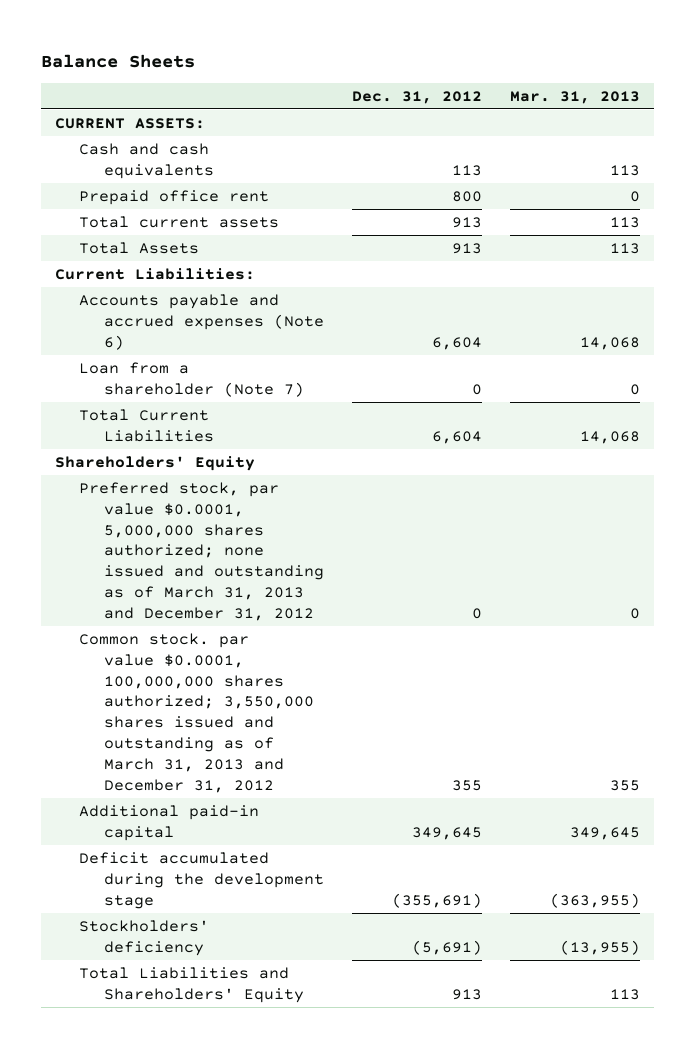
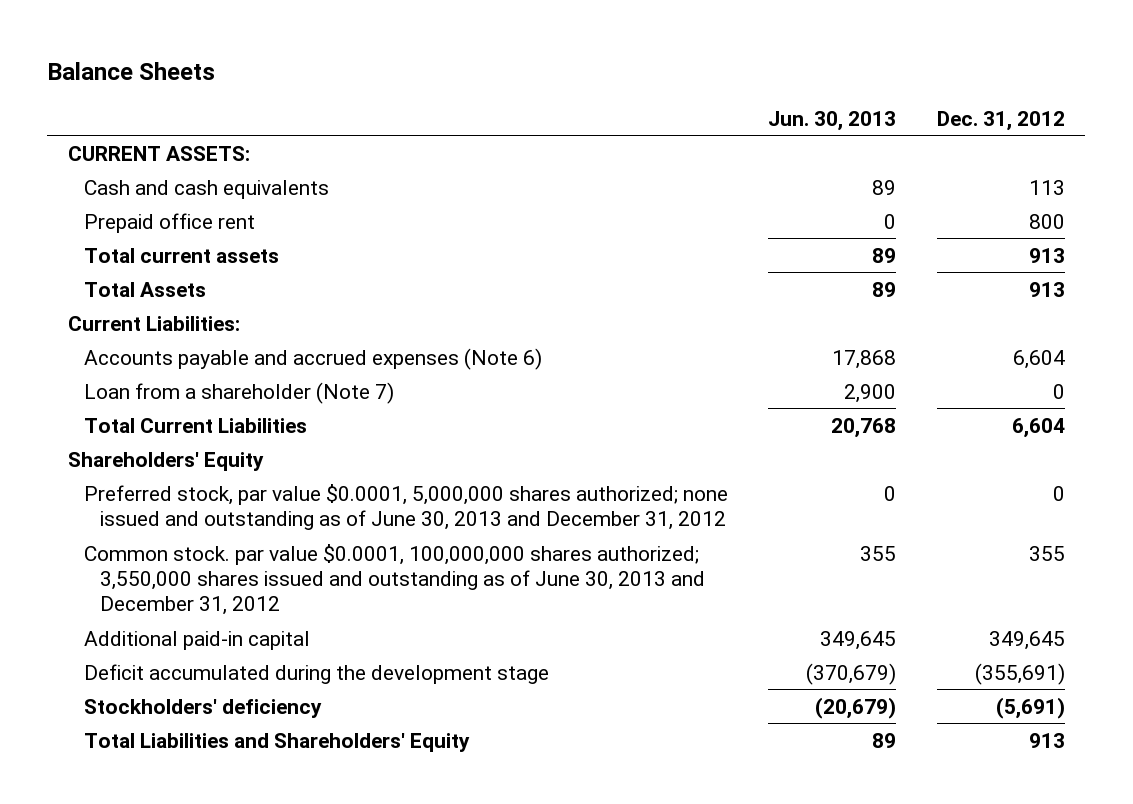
- | Dec. 31, 2012 | Mar. 31, 2013
+ | Jun. 30, 2013 | Dec. 31, 2012
- Preferred stock, par value $0.0001, 5,000,000 shares authorized; none issued and outstanding as of March 31, 2013 and December 31, 2012 | 0 | 0
- Common stock. par value $0.0001, 100,000,000 shares authorized; 3,550,000 shares issued and outstanding as of March 31, 2013 and December 31, 2012 | 355 | 355
+ Preferred stock, par value $0.0001, 5,000,000 shares authorized; none issued and outstanding as of June 30, 2013 and December 31, 2012 | 0 | 0
+ Common stock. par value $0.0001, 100,000,000 shares authorized; 3,550,000 shares issued and outstanding as of June 30, 2013 and December 31, 2012 | 355 | 355

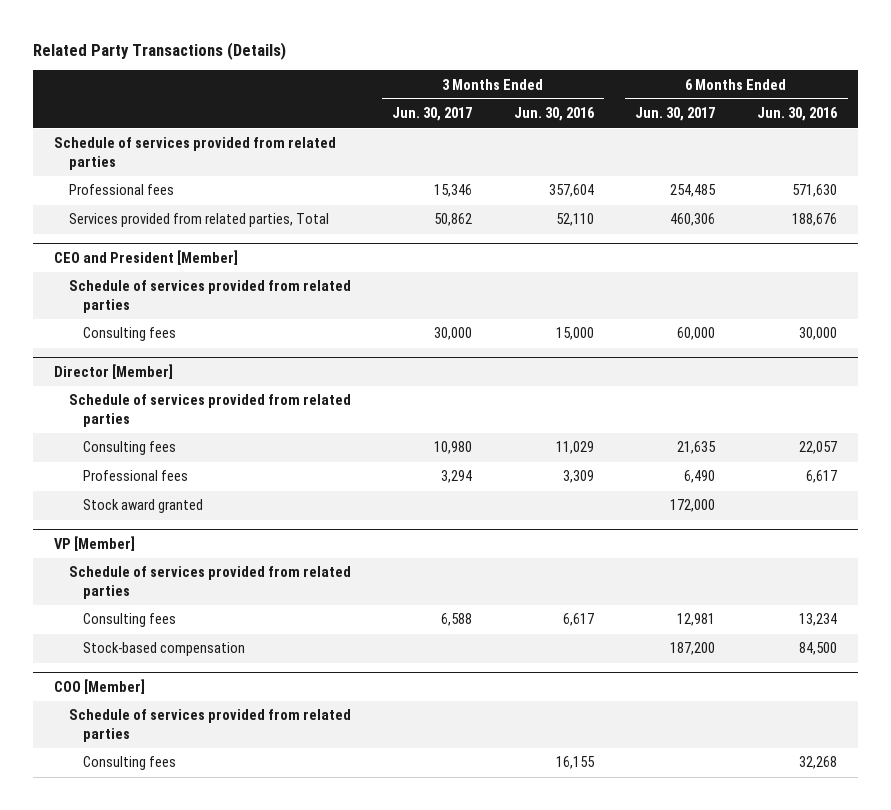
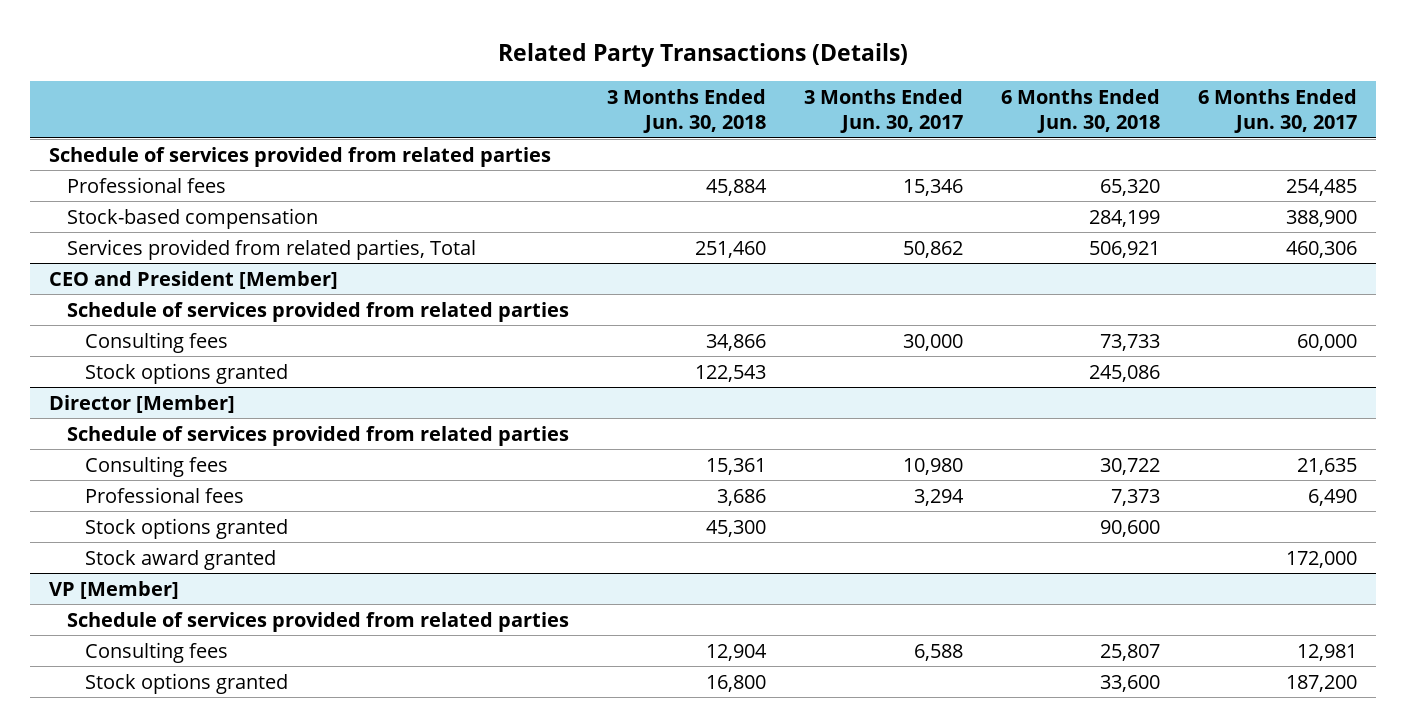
- | 3 Months Ended Jun. 30, 2017 | 3 Months Ended Jun. 30, 2016 | 6 Months Ended Jun. 30, 2017 | 6 Months Ended Jun. 30, 2016
+ | 3 Months Ended Jun. 30, 2018 | 3 Months Ended Jun. 30, 2017 | 6 Months Ended Jun. 30, 2018 | 6 Months Ended Jun. 30, 2017
+ Stock-based compensation | | | 284,199 | 388,900
@ CEO and President [Member]
+ Stock options granted | 122,543 | | 245,086 |
@ Director [Member]
+ Stock options granted | 45,300 | | 90,600 |
@ VP [Member]
- Stock-based compensation | | | 187,200 | 84,500
- COO [Member]
- Schedule of services provided from related parties
- Consulting fees | | 16,155 | | 32,268
@ VP [Member]
+ Stock options granted | 16,800 | | 33,600 | 187,200

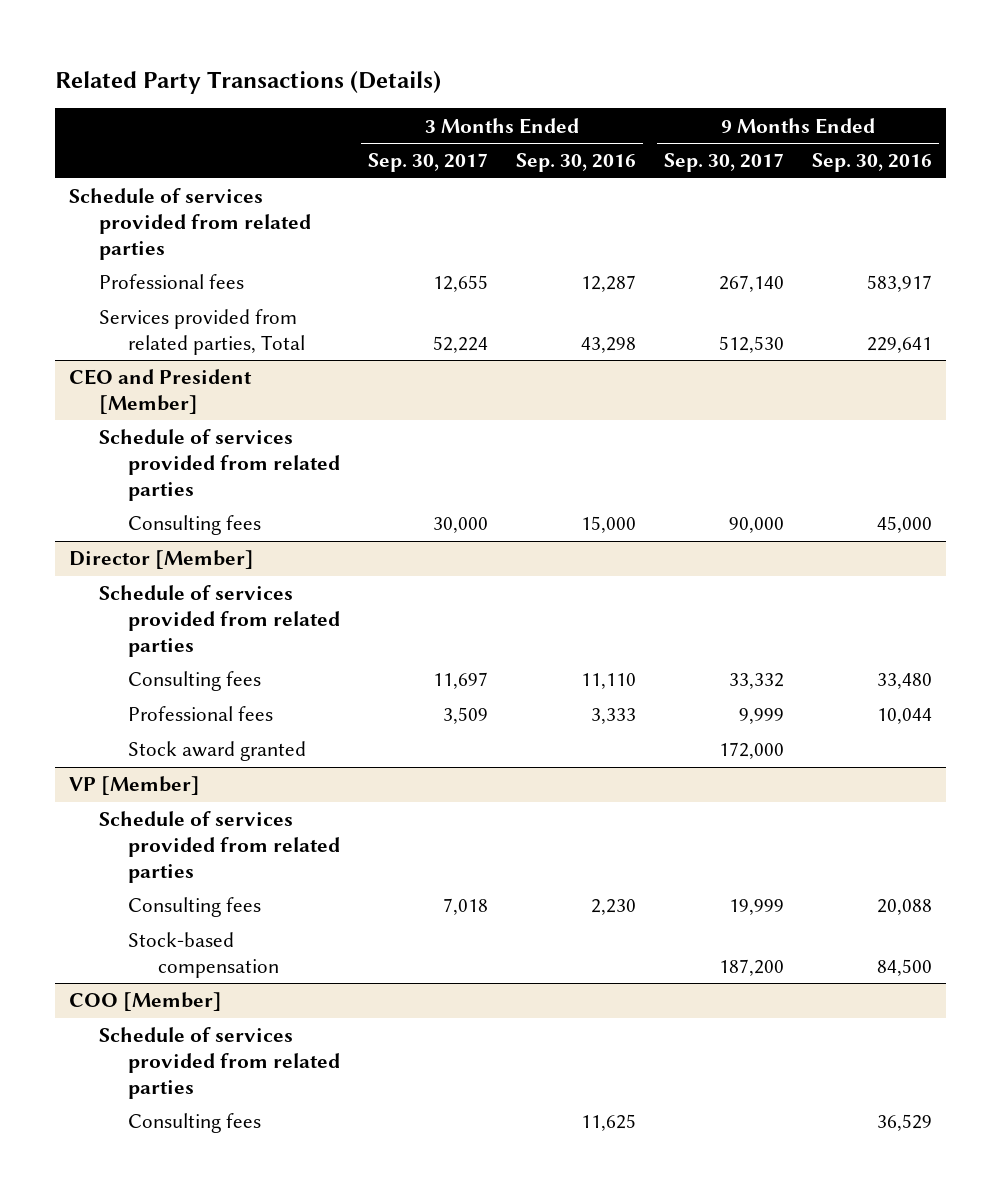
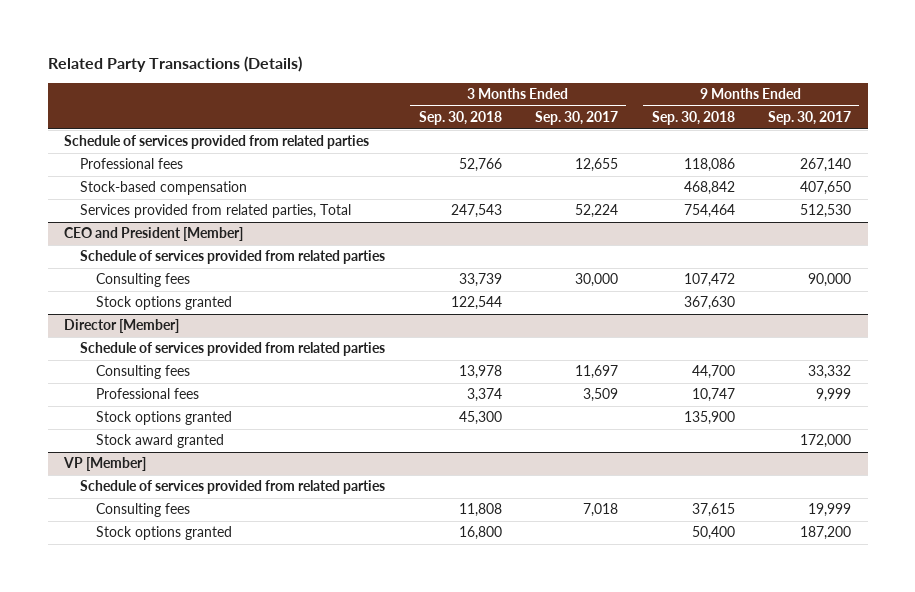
- | 3 Months Ended Sep. 30, 2017 | 3 Months Ended Sep. 30, 2016 | 9 Months Ended Sep. 30, 2017 | 9 Months Ended Sep. 30, 2016
+ | 3 Months Ended Sep. 30, 2018 | 3 Months Ended Sep. 30, 2017 | 9 Months Ended Sep. 30, 2018 | 9 Months Ended Sep. 30, 2017
+ Stock-based compensation | | | 468,842 | 407,650
@ CEO and President [Member]
+ Stock options granted | 122,544 | | 367,630 |
@ Director [Member]
+ Stock options granted | 45,300 | | 135,900 |
@ VP [Member]
- Stock-based compensation | | | 187,200 | 84,500
- COO [Member]
- Schedule of services provided from related parties
- Consulting fees | | 11,625 | | 36,529
@ VP [Member]
+ Stock options granted | 16,800 | | 50,400 | 187,200

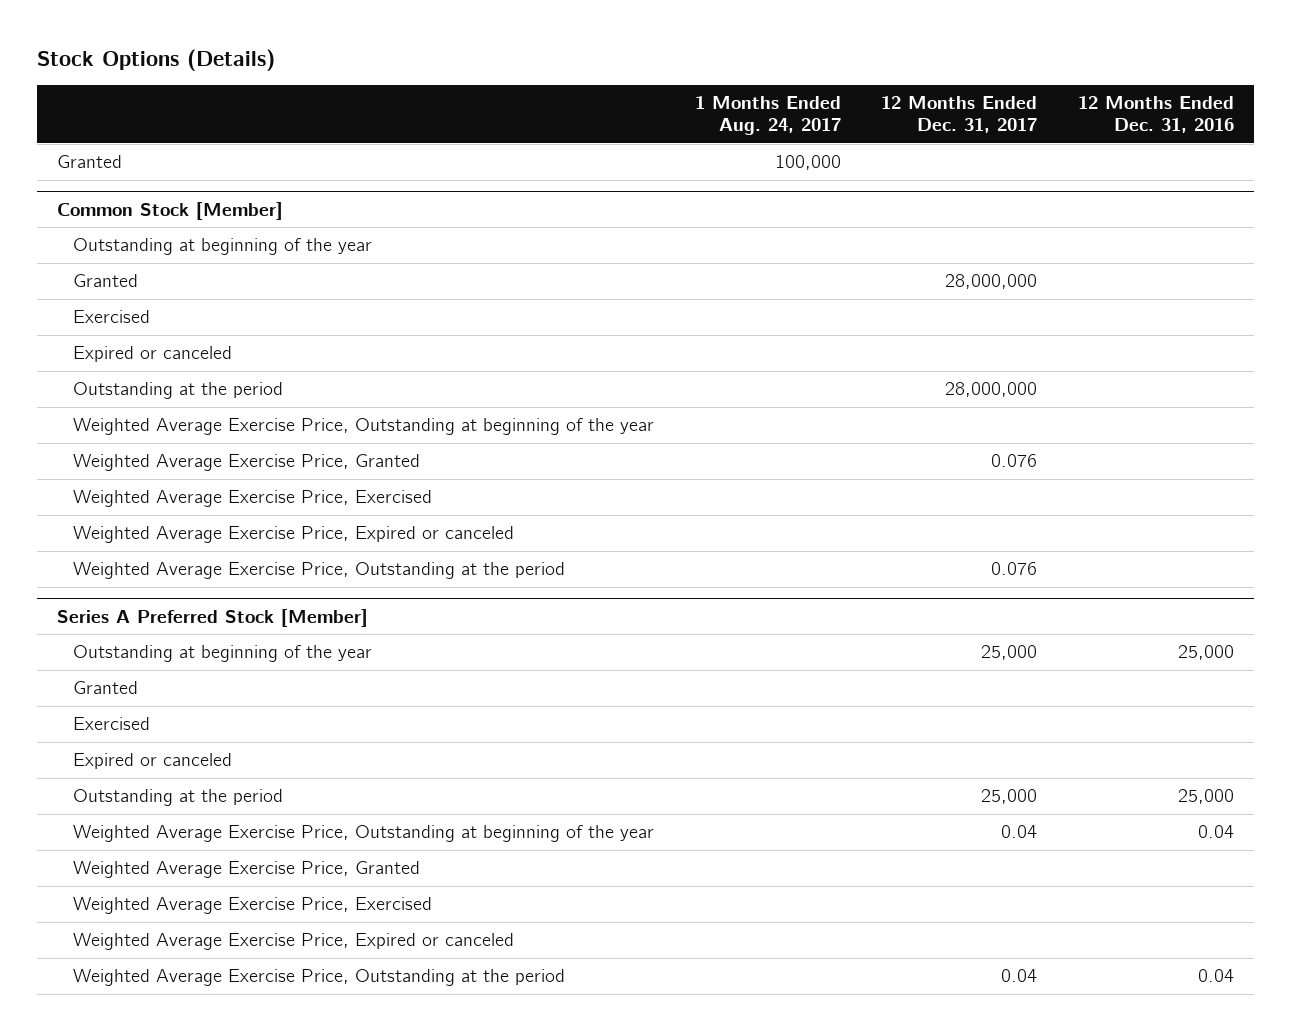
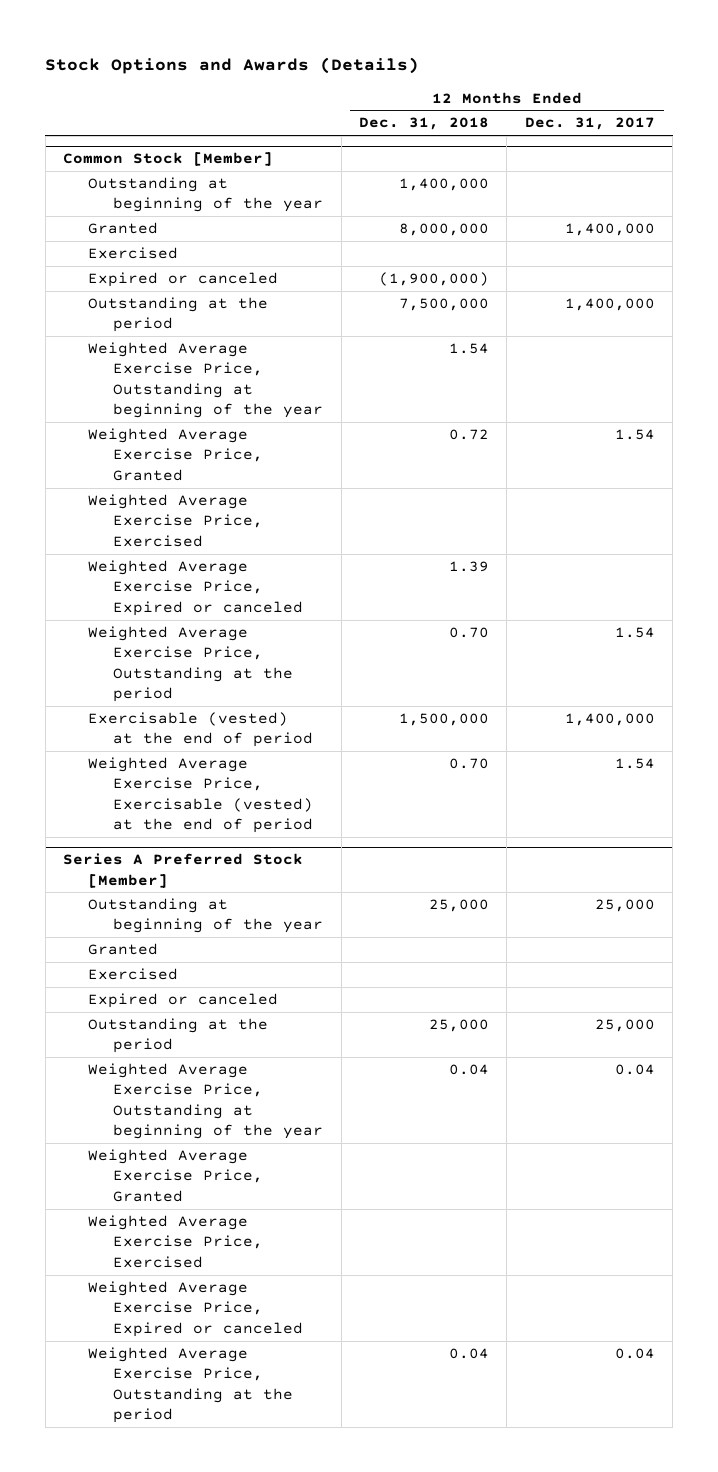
- Stock Options (Details)
+ Stock Options and Awards (Details)
- | 1 Months Ended Aug. 24, 2017 | 12 Months Ended Dec. 31, 2017 | 12 Months Ended Dec. 31, 2016
+ | 12 Months Ended Dec. 31, 2018 | 12 Months Ended Dec. 31, 2017
- Granted | 100,000 | |
@ Common Stock [Member]
- Granted | | 28,000,000 |
+ Granted | 8,000,000 | 1,400,000
- Outstanding at the period | | 28,000,000 |
+ Outstanding at the period | 7,500,000 | 1,400,000
- Weighted Average Exercise Price, Granted | | 0.076 |
+ Weighted Average Exercise Price, Granted | 0.72 | 1.54
- Weighted Average Exercise Price, Outstanding at the period | | 0.076 |
+ Weighted Average Exercise Price, Outstanding at the period | 0.70 | 1.54
+ Exercisable (vested) at the end of period | 1,500,000 | 1,400,000
+ Weighted Average Exercise Price, Exercisable (vested) at the end of period | 0.70 | 1.54

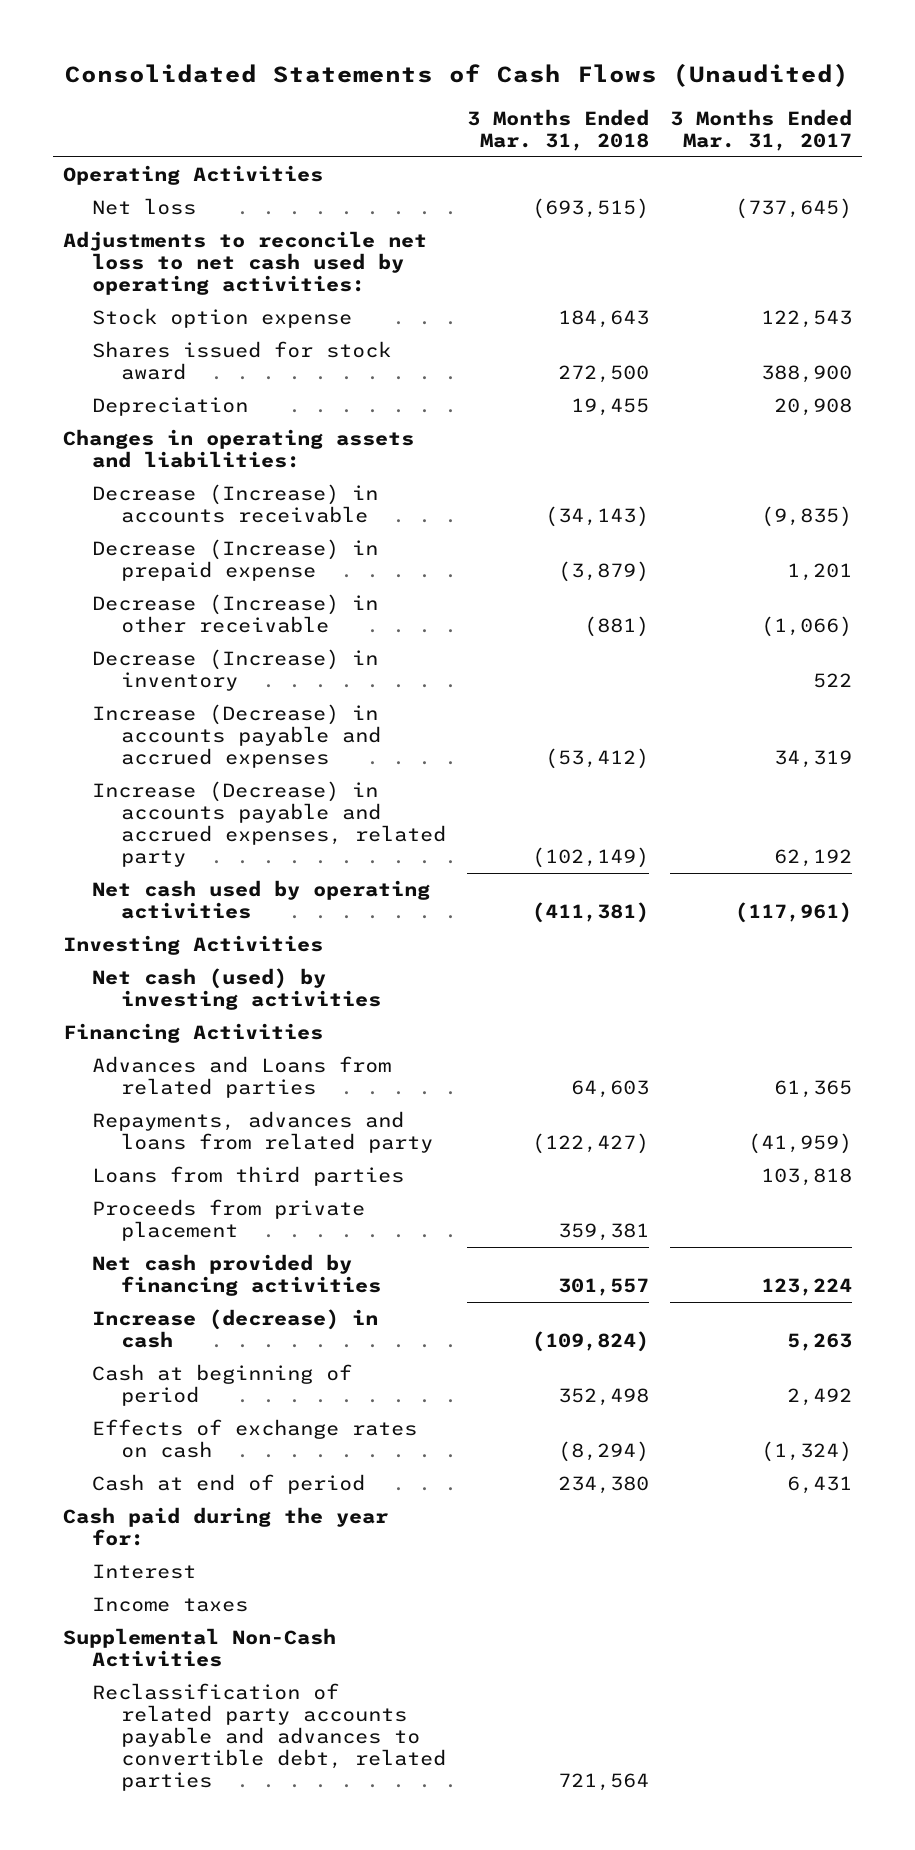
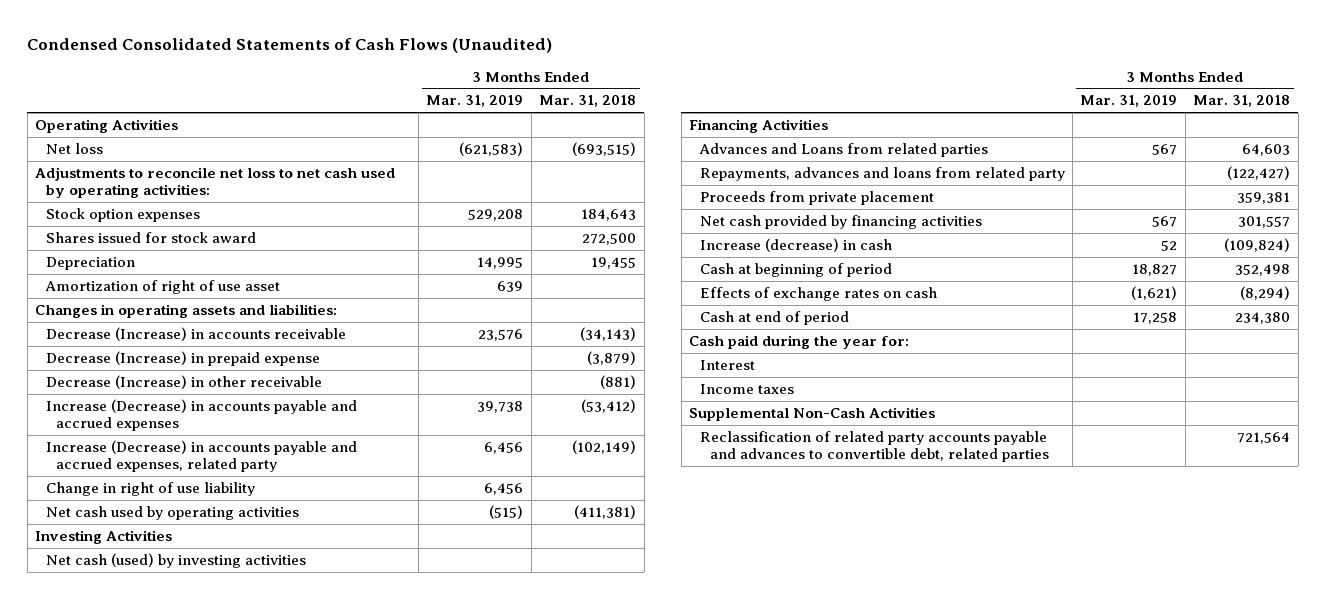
- Consolidated Statements of Cash Flows (Unaudited)
+ Condensed Consolidated Statements of Cash Flows (Unaudited)
- | 3 Months Ended Mar. 31, 2018 | 3 Months Ended Mar. 31, 2017
+ | 3 Months Ended Mar. 31, 2019 | 3 Months Ended Mar. 31, 2018
- Stock option expense | 184,643 | 122,543
+ Stock option expenses | 529,208 | 184,643
+ Amortization of right of use asset | 639 |
- Decrease (Increase) in inventory | | 522
+ Change in right of use liability | 6,456 |
- Loans from third parties | | 103,818

